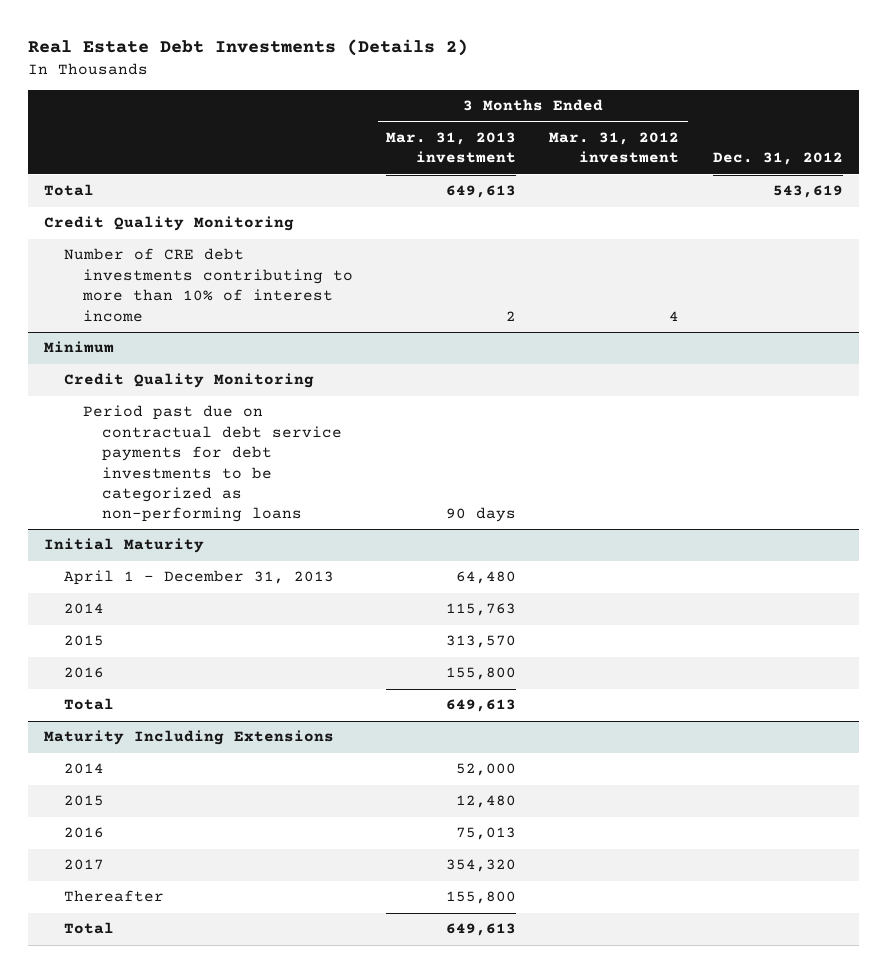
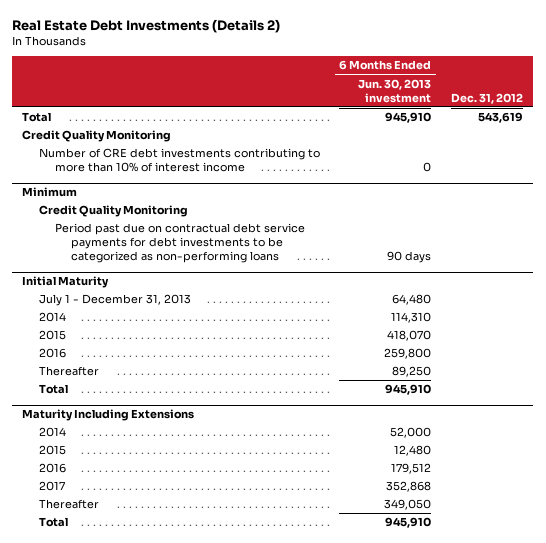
- | 3 Months Ended Mar. 31, 2013 investment | 3 Months Ended Mar. 31, 2012 investment | Dec. 31, 2012
+ | 6 Months Ended Jun. 30, 2013 investment | Dec. 31, 2012
@ Initial Maturity
- April 1 - December 31, 2013 | 64,480 | |
+ July 1 - December 31, 2013 | 64,480 |
+ Thereafter | 89,250 |

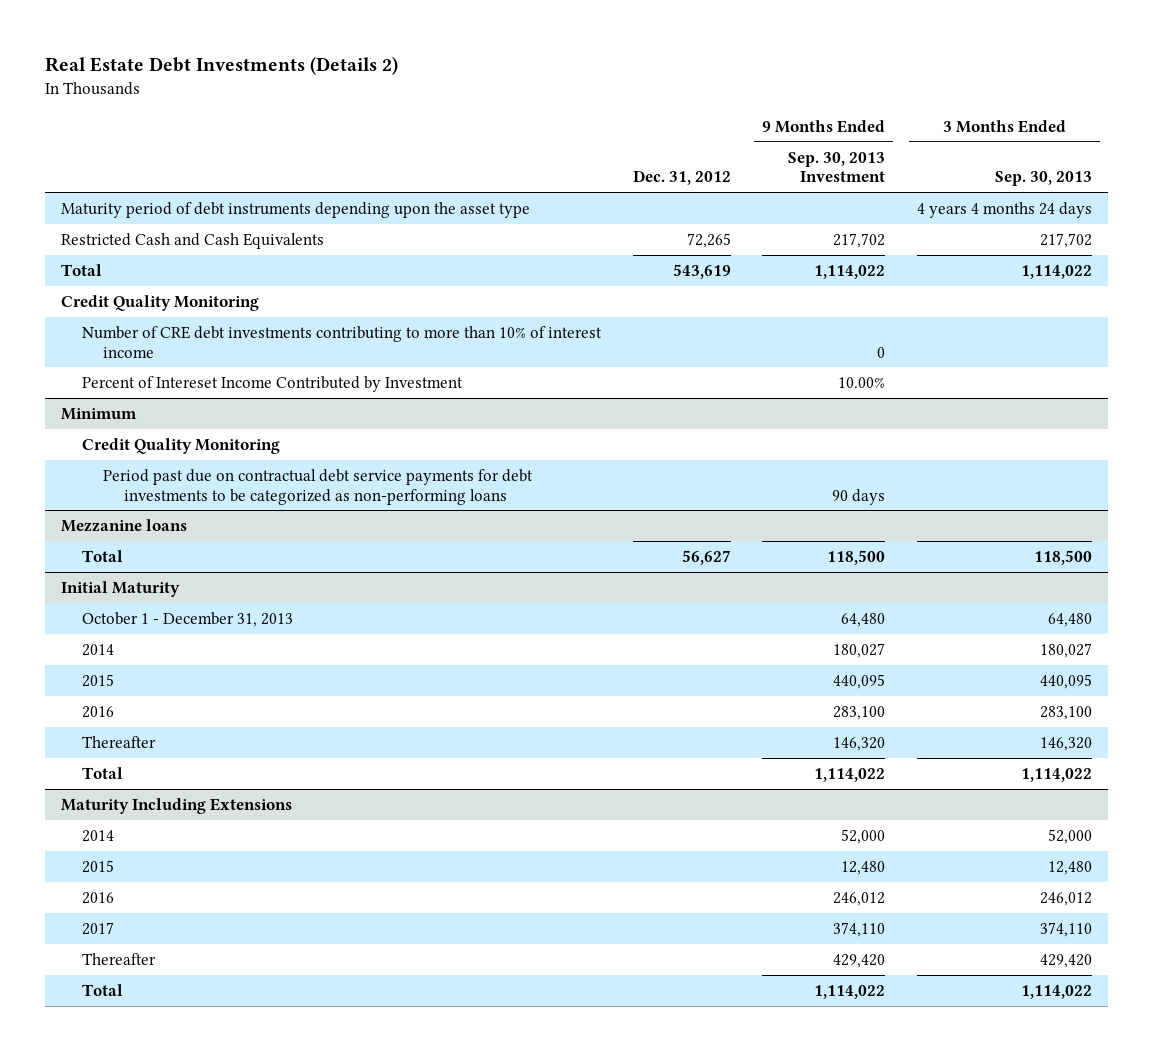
- | 6 Months Ended Jun. 30, 2013 investment | Dec. 31, 2012
+ | Dec. 31, 2012 | 9 Months Ended Sep. 30, 2013 Investment | 3 Months Ended Sep. 30, 2013
+ Maturity period of debt instruments depending upon the asset type | | | 4 years 4 months 24 days
+ Restricted Cash and Cash Equivalents | 72,265 | 217,702 | 217,702
+ Percent of Intereset Income Contributed by Investment | | 10.00% |
+ Mezzanine loans
+ Total | 56,627 | 118,500 | 118,500
@ Initial Maturity
- July 1 - December 31, 2013 | 64,480 |
+ October 1 - December 31, 2013 | | 64,480 | 64,480

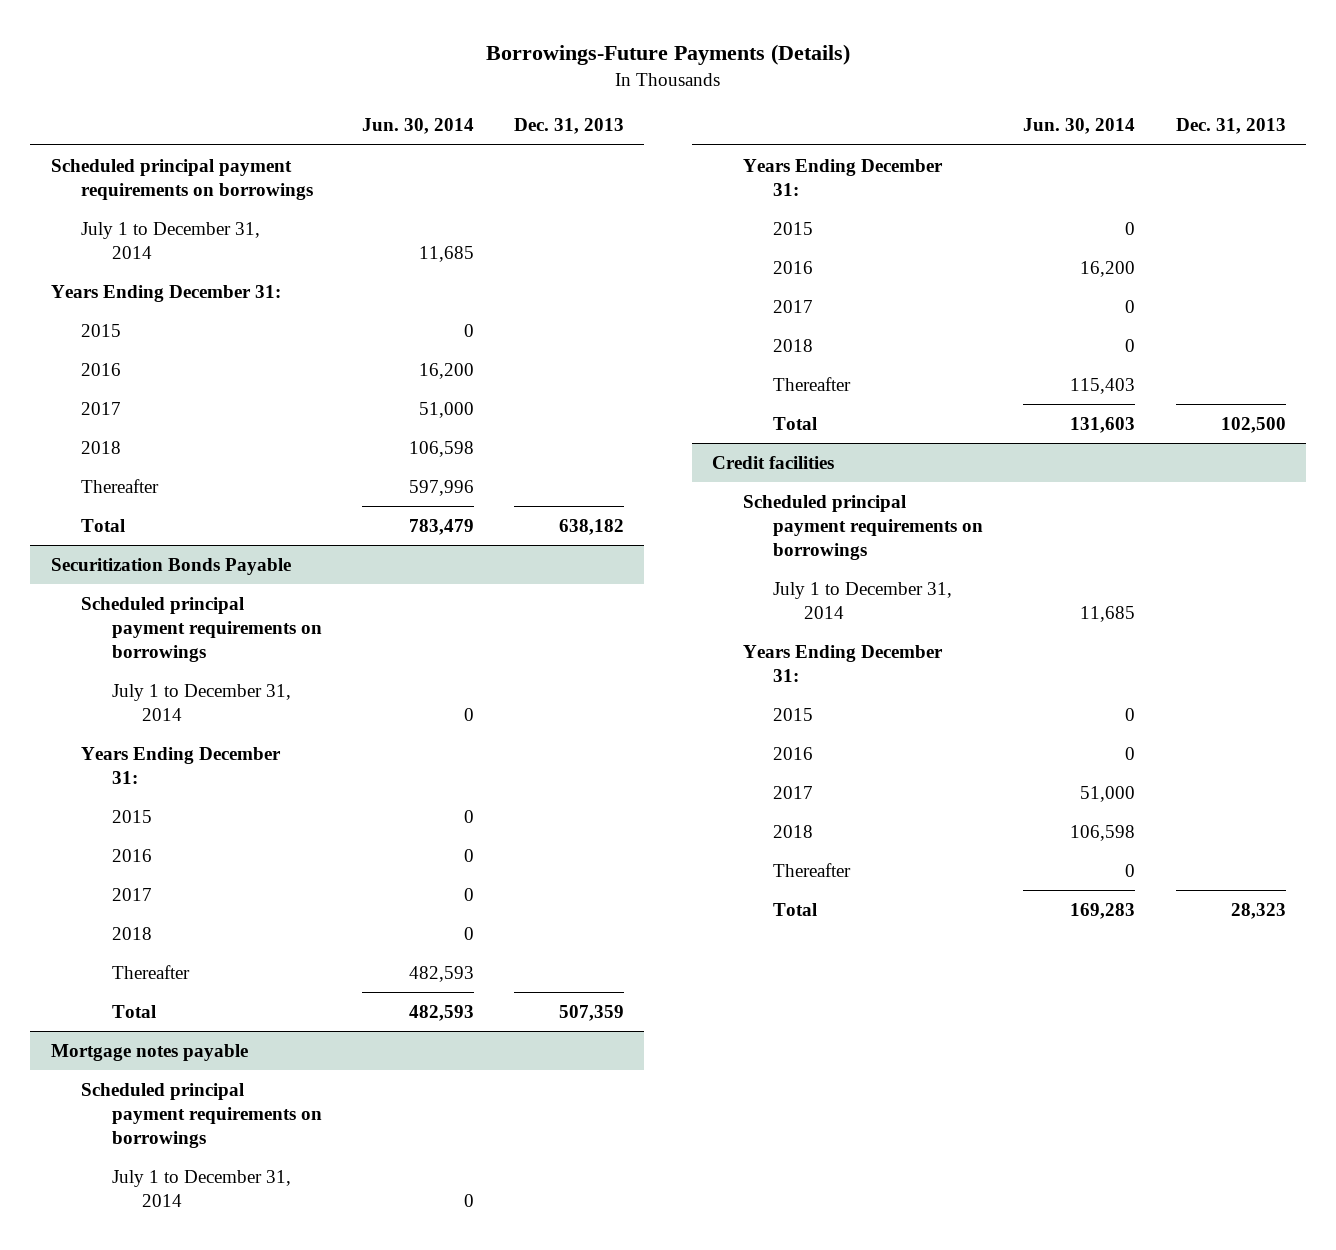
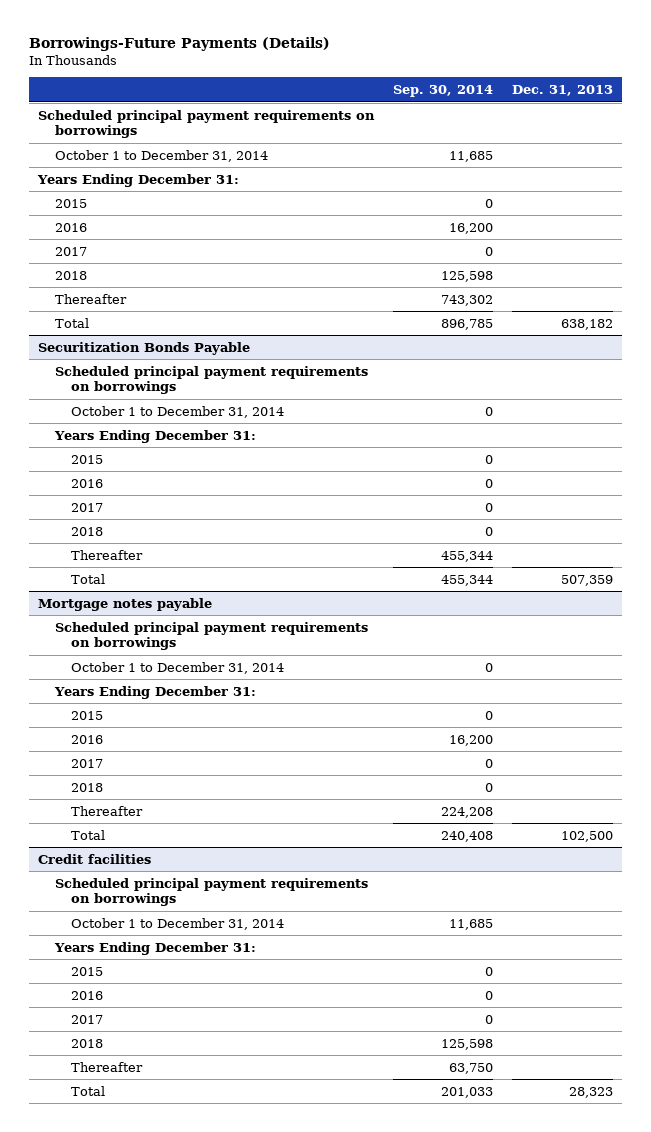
- | Jun. 30, 2014 | Dec. 31, 2013
+ | Sep. 30, 2014 | Dec. 31, 2013
- July 1 to December 31, 2014 | 11,685 |
+ October 1 to December 31, 2014 | 11,685 |
@ Securitization Bonds Payable
- July 1 to December 31, 2014 | 0 |
+ October 1 to December 31, 2014 | 0 |
@ Mortgage notes payable
- July 1 to December 31, 2014 | 0 |
+ October 1 to December 31, 2014 | 0 |
@ Credit facilities
- July 1 to December 31, 2014 | 11,685 |
+ October 1 to December 31, 2014 | 11,685 |

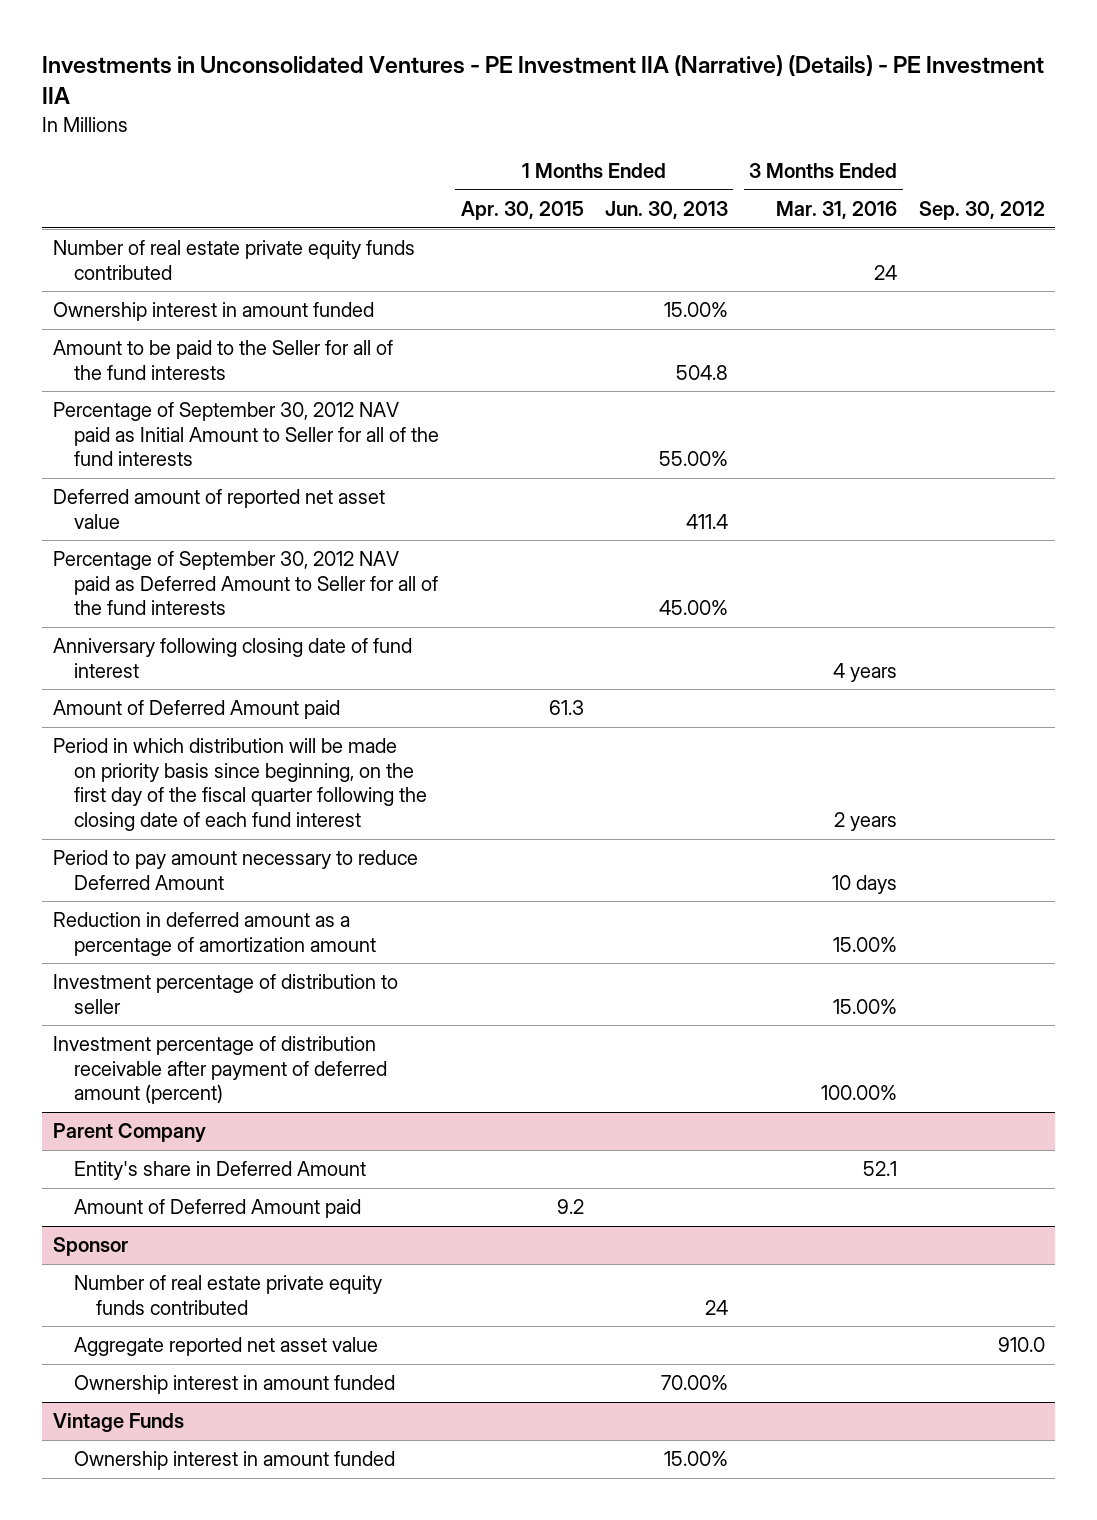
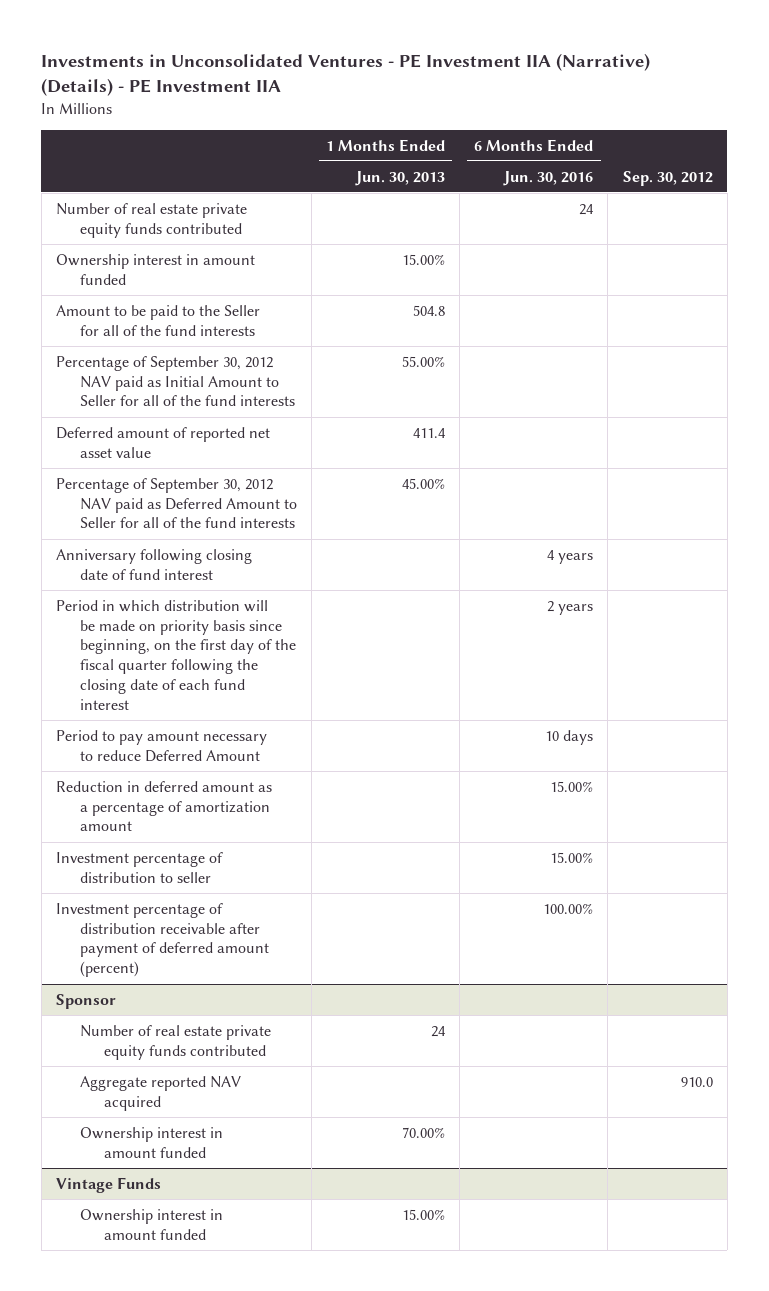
- | 1 Months Ended Apr. 30, 2015 | 1 Months Ended Jun. 30, 2013 | 3 Months Ended Mar. 31, 2016 | Sep. 30, 2012
+ | 1 Months Ended Jun. 30, 2013 | 6 Months Ended Jun. 30, 2016 | Sep. 30, 2012
- Amount of Deferred Amount paid | 61.3 | | |
- Parent Company
- Entity's share in Deferred Amount | | | 52.1 |
- Amount of Deferred Amount paid | 9.2 | | |
@ Sponsor
- Aggregate reported net asset value | | | | 910.0
+ Aggregate reported NAV acquired | | | 910.0

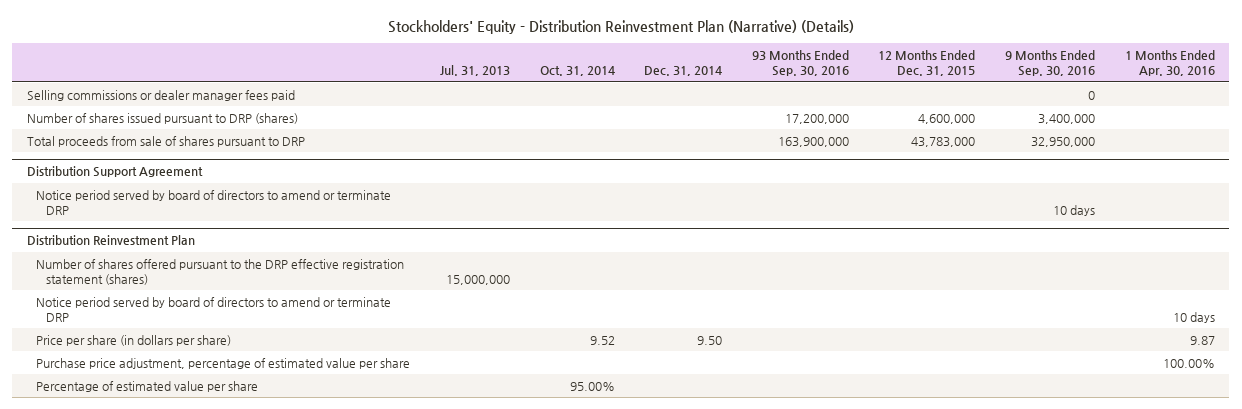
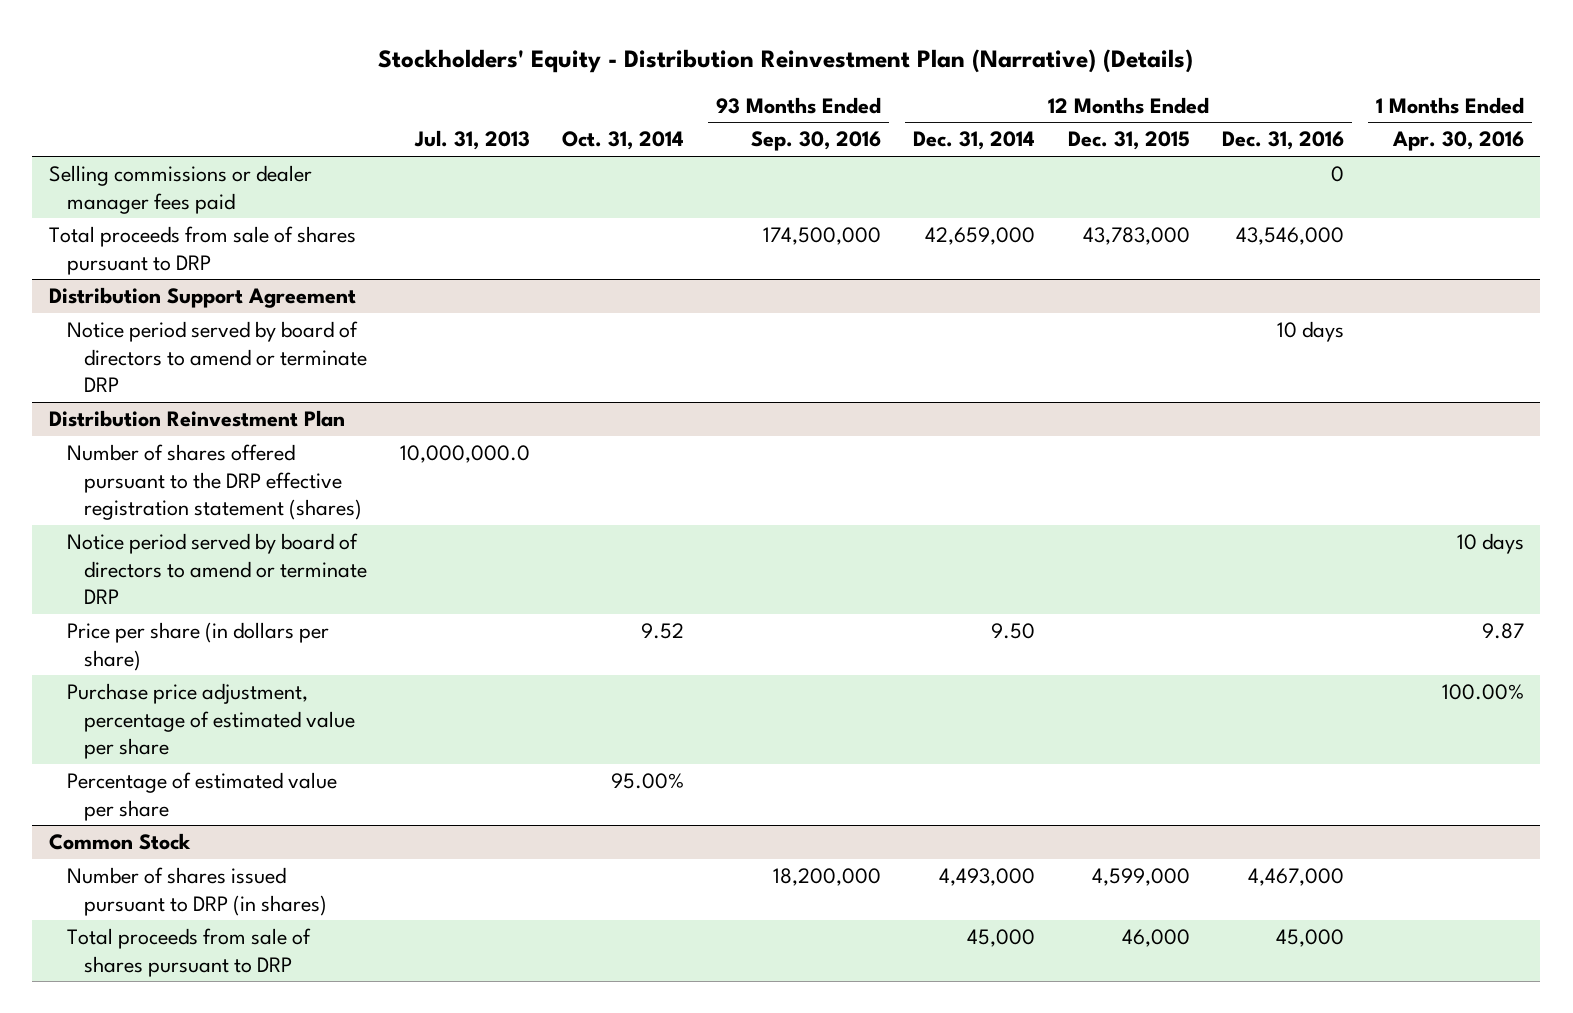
- | Jul. 31, 2013 | Oct. 31, 2014 | Dec. 31, 2014 | 93 Months Ended Sep. 30, 2016 | 12 Months Ended Dec. 31, 2015 | 9 Months Ended Sep. 30, 2016 | 1 Months Ended Apr. 30, 2016
+ | Jul. 31, 2013 | Oct. 31, 2014 | 93 Months Ended Sep. 30, 2016 | 12 Months Ended Dec. 31, 2014 | 12 Months Ended Dec. 31, 2015 | 12 Months Ended Dec. 31, 2016 | 1 Months Ended Apr. 30, 2016
- Number of shares issued pursuant to DRP (shares) | | | | 17,200,000 | 4,600,000 | 3,400,000 |
- Total proceeds from sale of shares pursuant to DRP | | | | 163,900,000 | 43,783,000 | 32,950,000 |
+ Total proceeds from sale of shares pursuant to DRP | | | 174,500,000 | 42,659,000 | 43,783,000 | 43,546,000 |
@ Distribution Reinvestment Plan
- Number of shares offered pursuant to the DRP effective registration statement (shares) | 15,000,000 | | | | | |
+ Number of shares offered pursuant to the DRP effective registration statement (shares) | 10,000,000.0 | | | | | |
+ Common Stock
+ Number of shares issued pursuant to DRP (in shares) | | | 18,200,000 | 4,493,000 | 4,599,000 | 4,467,000 |
+ Total proceeds from sale of shares pursuant to DRP | | | | 45,000 | 46,000 | 45,000 |

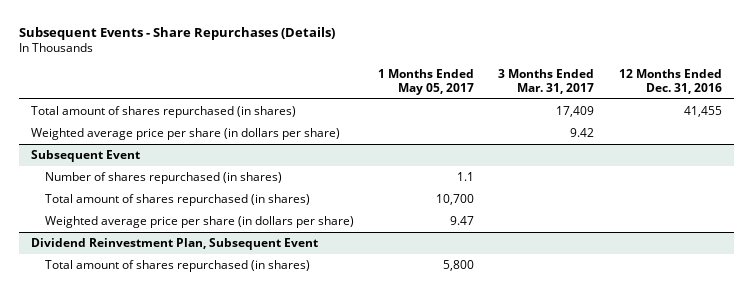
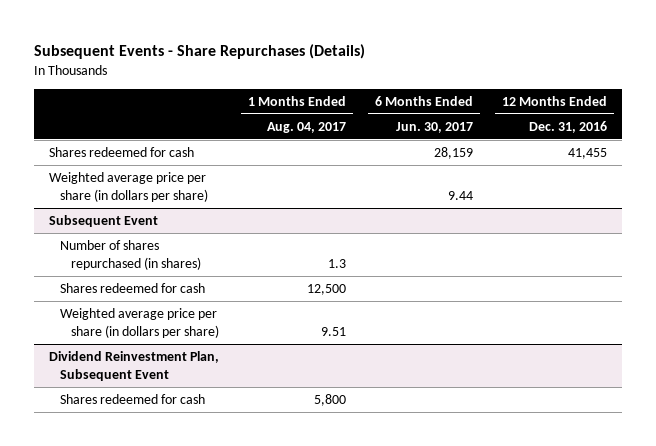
- | 1 Months Ended May 05, 2017 | 3 Months Ended Mar. 31, 2017 | 12 Months Ended Dec. 31, 2016
+ | 1 Months Ended Aug. 04, 2017 | 6 Months Ended Jun. 30, 2017 | 12 Months Ended Dec. 31, 2016
- Total amount of shares repurchased (in shares) | | 17,409 | 41,455
+ Shares redeemed for cash | | 28,159 | 41,455
@ Subsequent Event
- Total amount of shares repurchased (in shares) | 10,700 | |
+ Shares redeemed for cash | 12,500 | |
@ Dividend Reinvestment Plan, Subsequent Event
- Total amount of shares repurchased (in shares) | 5,800 | |
+ Shares redeemed for cash | 5,800 | |

